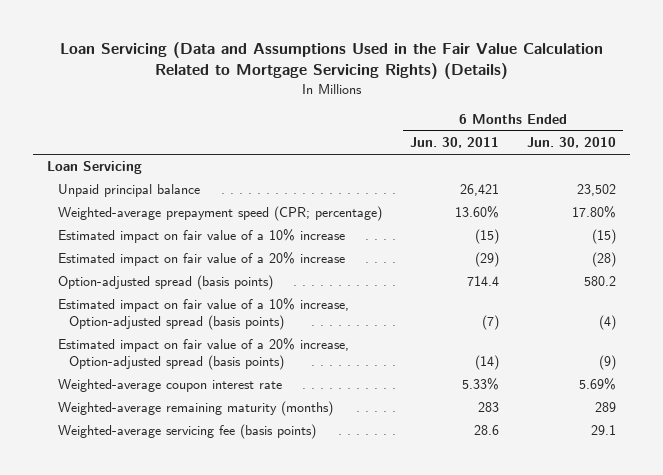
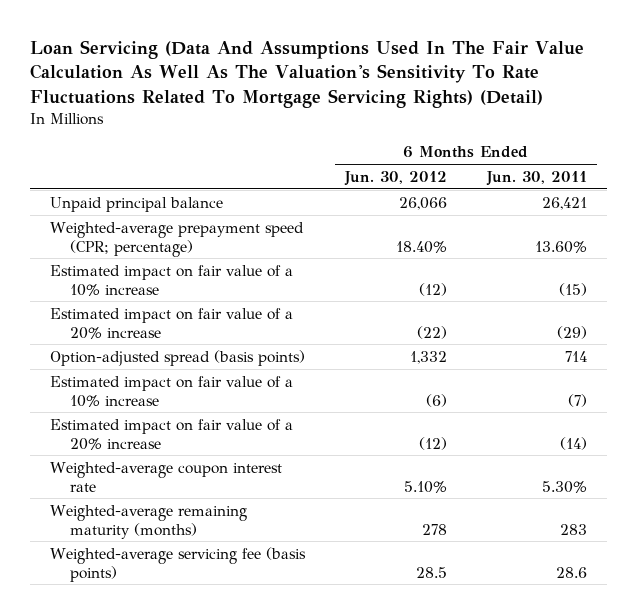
- Loan Servicing (Data and Assumptions Used in the Fair Value Calculation Related to Mortgage Servicing Rights) (Details)
+ Loan Servicing (Data And Assumptions Used In The Fair Value Calculation As Well As The Valuation's Sensitivity To Rate Fluctuations Related To Mortgage Servicing Rights) (Detail)
- | 6 Months Ended Jun. 30, 2011 | 6 Months Ended Jun. 30, 2010
+ | 6 Months Ended Jun. 30, 2012 | 6 Months Ended Jun. 30, 2011
- Loan Servicing
- Option-adjusted spread (basis points) | 714.4 | 580.2
- Estimated impact on fair value of a 10% increase, Option-adjusted spread (basis points) | (7) | (4)
- Estimated impact on fair value of a 20% increase, Option-adjusted spread (basis points) | (14) | (9)
- Weighted-average coupon interest rate | 5.33% | 5.69%
+ Option-adjusted spread (basis points) | 1,332 | 714
+ Estimated impact on fair value of a 10% increase | (6) | (7)
+ Estimated impact on fair value of a 20% increase | (12) | (14)
+ Weighted-average coupon interest rate | 5.10% | 5.30%

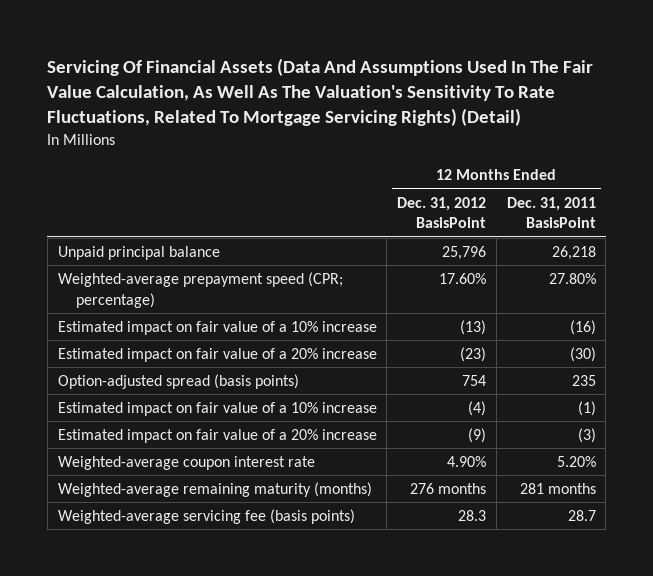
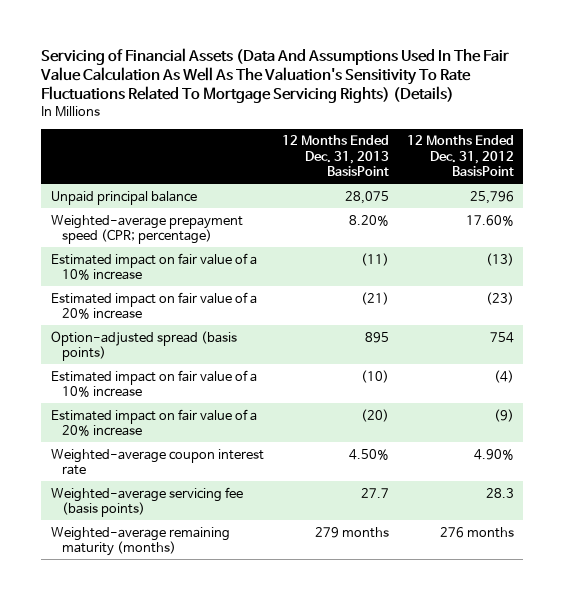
- Servicing Of Financial Assets (Data And Assumptions Used In The Fair Value Calculation, As Well As The Valuation's Sensitivity To Rate Fluctuations, Related To Mortgage Servicing Rights) (Detail)
+ Servicing of Financial Assets (Data And Assumptions Used In The Fair Value Calculation As Well As The Valuation's Sensitivity To Rate Fluctuations Related To Mortgage Servicing Rights) (Details)
- | 12 Months Ended Dec. 31, 2012 BasisPoint | 12 Months Ended Dec. 31, 2011 BasisPoint
+ | 12 Months Ended Dec. 31, 2013 BasisPoint | 12 Months Ended Dec. 31, 2012 BasisPoint
moved down: Weighted-average remaining maturity (months) | 279 months | 276 months

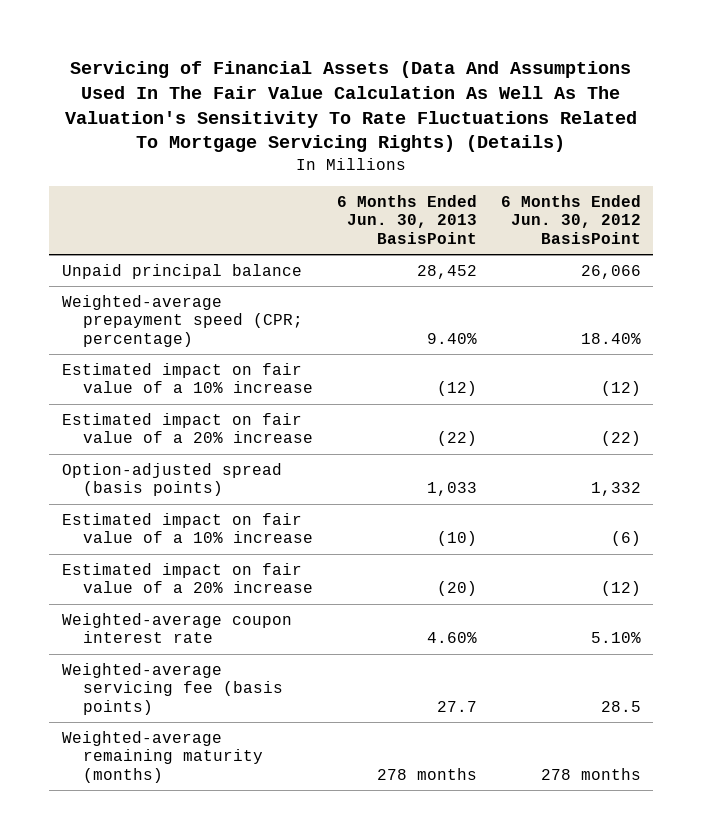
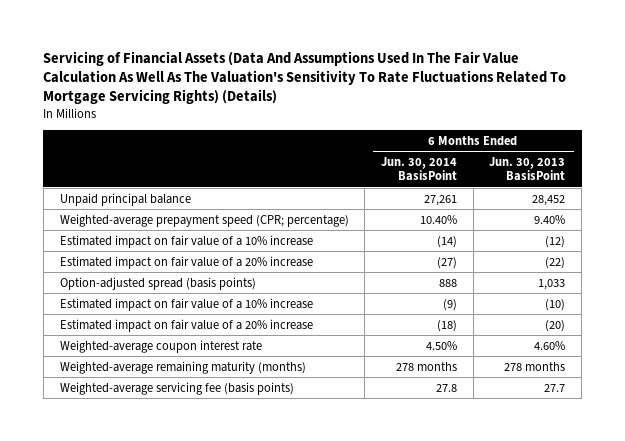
- | 6 Months Ended Jun. 30, 2013 BasisPoint | 6 Months Ended Jun. 30, 2012 BasisPoint
+ | 6 Months Ended Jun. 30, 2014 BasisPoint | 6 Months Ended Jun. 30, 2013 BasisPoint
moved down: Weighted-average servicing fee (basis points) | 27.8 | 27.7

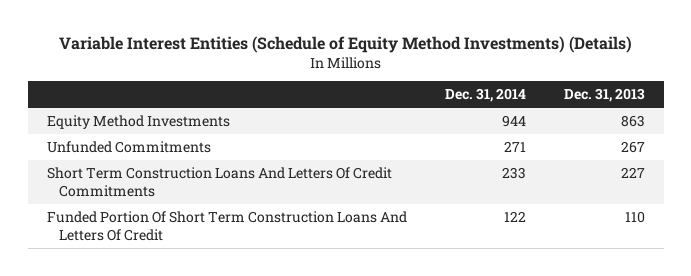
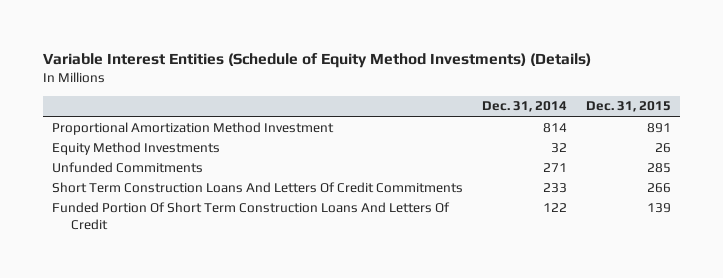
- | Dec. 31, 2014 | Dec. 31, 2013
+ | Dec. 31, 2014 | Dec. 31, 2015
- Equity Method Investments | 944 | 863
+ Proportional Amortization Method Investment | 814 | 891
+ Equity Method Investments | 32 | 26

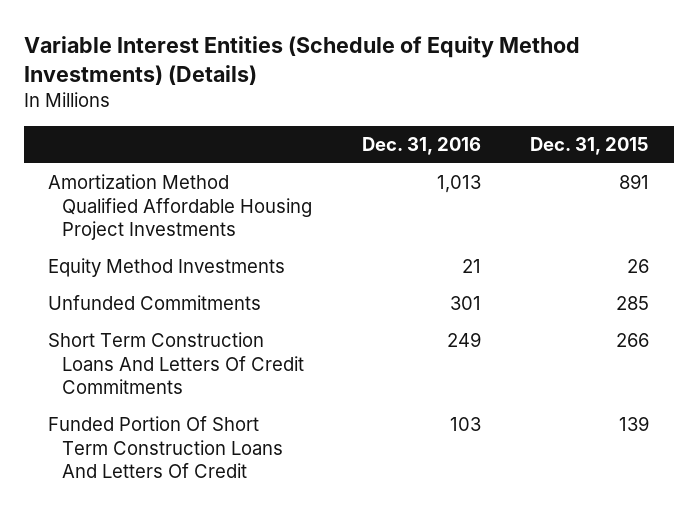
- | Dec. 31, 2014 | Dec. 31, 2015
+ | Dec. 31, 2016 | Dec. 31, 2015
- Proportional Amortization Method Investment | 814 | 891
+ Amortization Method Qualified Affordable Housing Project Investments | 1,013 | 891

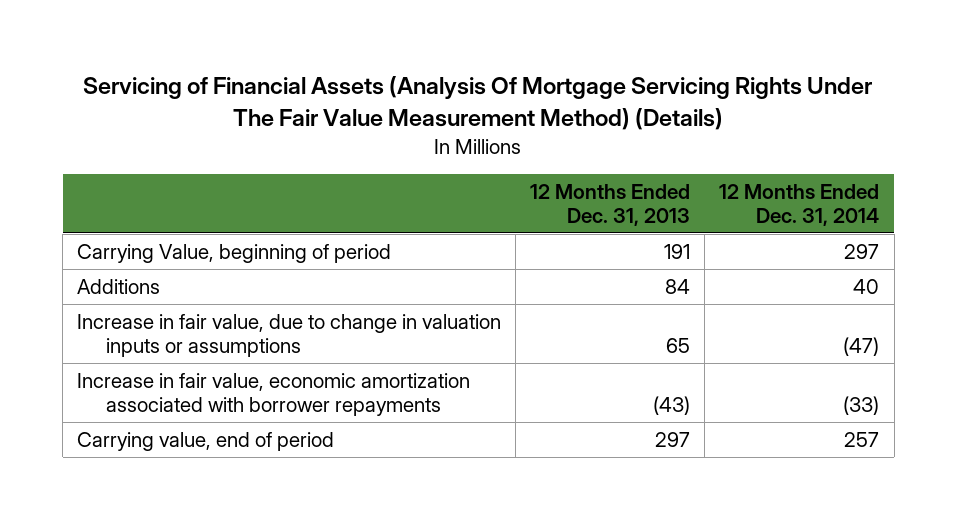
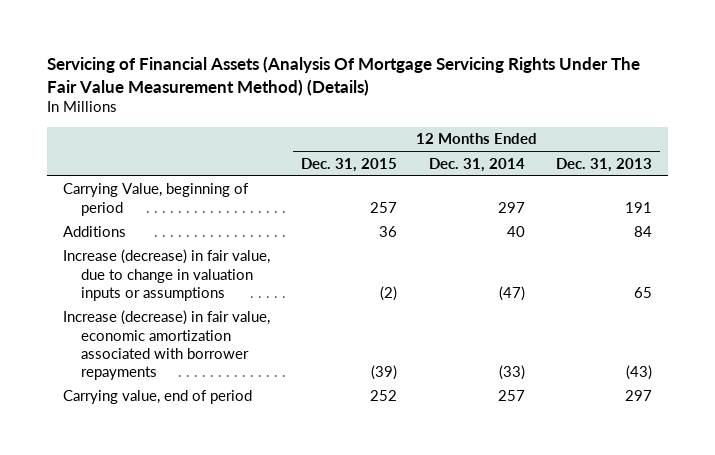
- | 12 Months Ended Dec. 31, 2013 | 12 Months Ended Dec. 31, 2014
+ | 12 Months Ended Dec. 31, 2015 | 12 Months Ended Dec. 31, 2014 | 12 Months Ended Dec. 31, 2013
- Increase in fair value, due to change in valuation inputs or assumptions | 65 | (47)
- Increase in fair value, economic amortization associated with borrower repayments | (43) | (33)
+ Increase (decrease) in fair value, due to change in valuation inputs or assumptions | (2) | (47) | 65
+ Increase (decrease) in fair value, economic amortization associated with borrower repayments | (39) | (33) | (43)

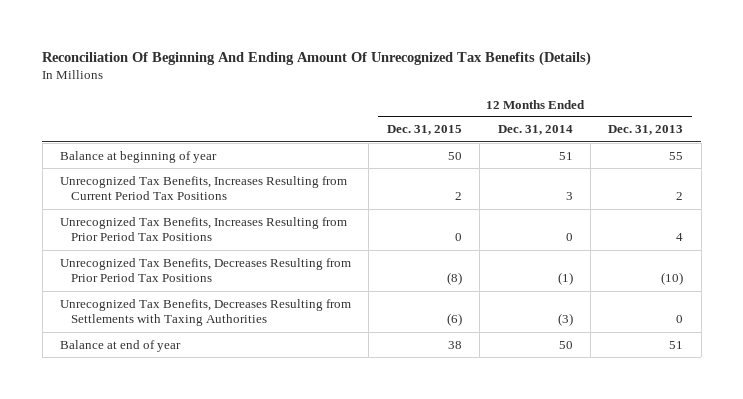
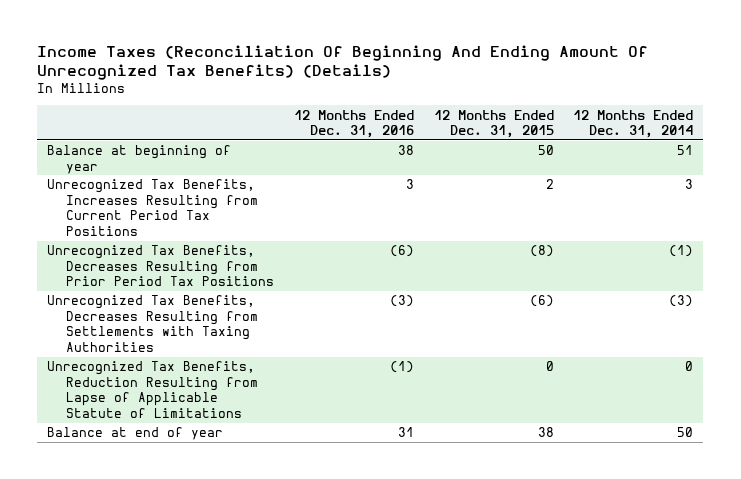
- Reconciliation Of Beginning And Ending Amount Of Unrecognized Tax Benefits (Details)
+ Income Taxes (Reconciliation Of Beginning And Ending Amount Of Unrecognized Tax Benefits) (Details)
- | 12 Months Ended Dec. 31, 2015 | 12 Months Ended Dec. 31, 2014 | 12 Months Ended Dec. 31, 2013
+ | 12 Months Ended Dec. 31, 2016 | 12 Months Ended Dec. 31, 2015 | 12 Months Ended Dec. 31, 2014
- Unrecognized Tax Benefits, Increases Resulting from Prior Period Tax Positions | 0 | 0 | 4
+ Unrecognized Tax Benefits, Reduction Resulting from Lapse of Applicable Statute of Limitations | (1) | 0 | 0

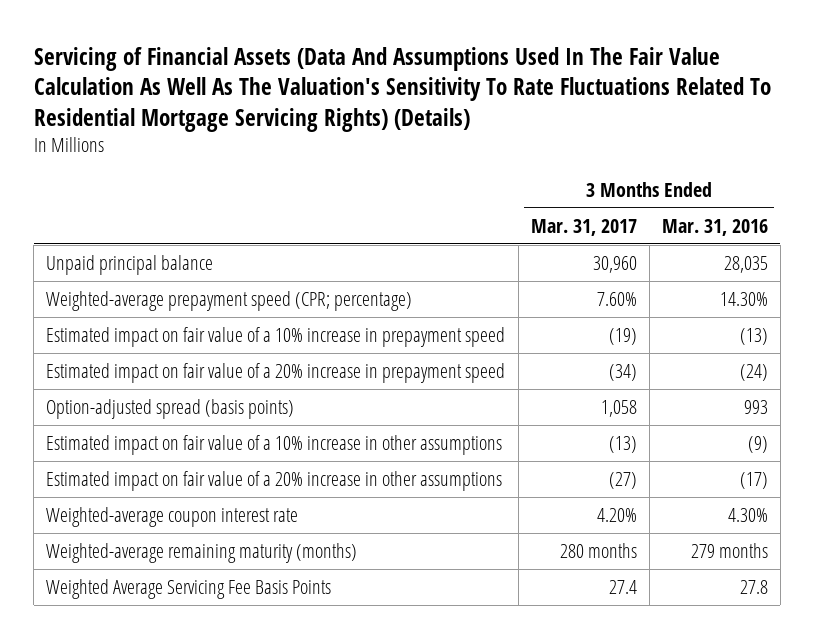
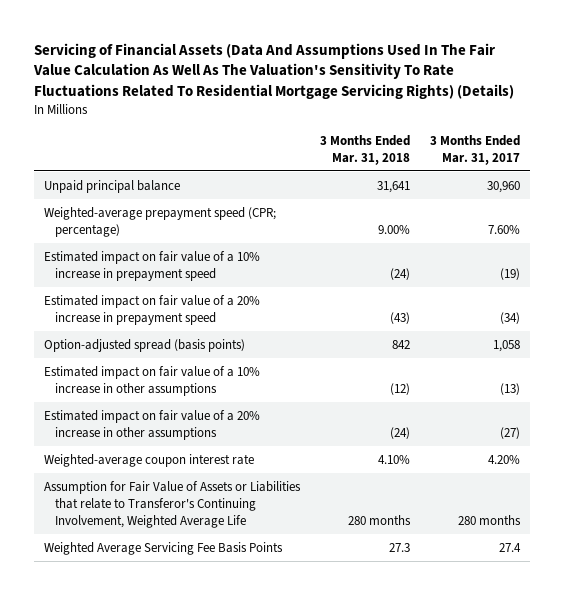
- | 3 Months Ended Mar. 31, 2017 | 3 Months Ended Mar. 31, 2016
+ | 3 Months Ended Mar. 31, 2018 | 3 Months Ended Mar. 31, 2017
- Weighted-average remaining maturity (months) | 280 months | 279 months
+ Assumption for Fair Value of Assets or Liabilities that relate to Transferor's Continuing Involvement, Weighted Average Life | 280 months | 280 months

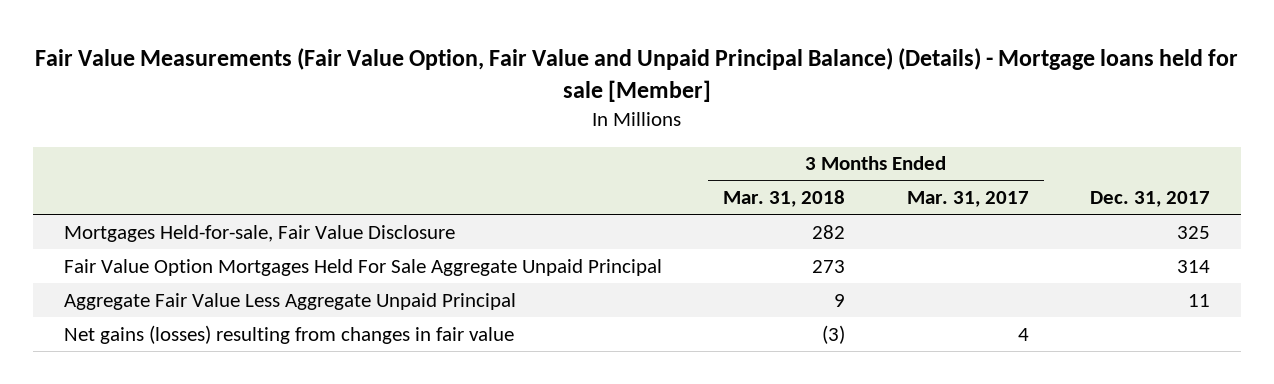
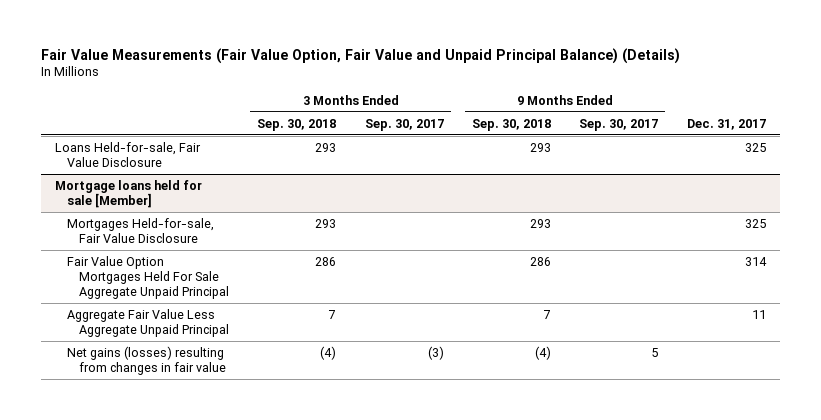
- Fair Value Measurements (Fair Value Option, Fair Value and Unpaid Principal Balance) (Details) - Mortgage loans held for sale [Member]
+ Fair Value Measurements (Fair Value Option, Fair Value and Unpaid Principal Balance) (Details)
- | 3 Months Ended Mar. 31, 2018 | 3 Months Ended Mar. 31, 2017 | Dec. 31, 2017
+ | 3 Months Ended Sep. 30, 2018 | 3 Months Ended Sep. 30, 2017 | 9 Months Ended Sep. 30, 2018 | 9 Months Ended Sep. 30, 2017 | Dec. 31, 2017
+ Loans Held-for-sale, Fair Value Disclosure | 293 | | 293 | | 325
+ Mortgage loans held for sale [Member]

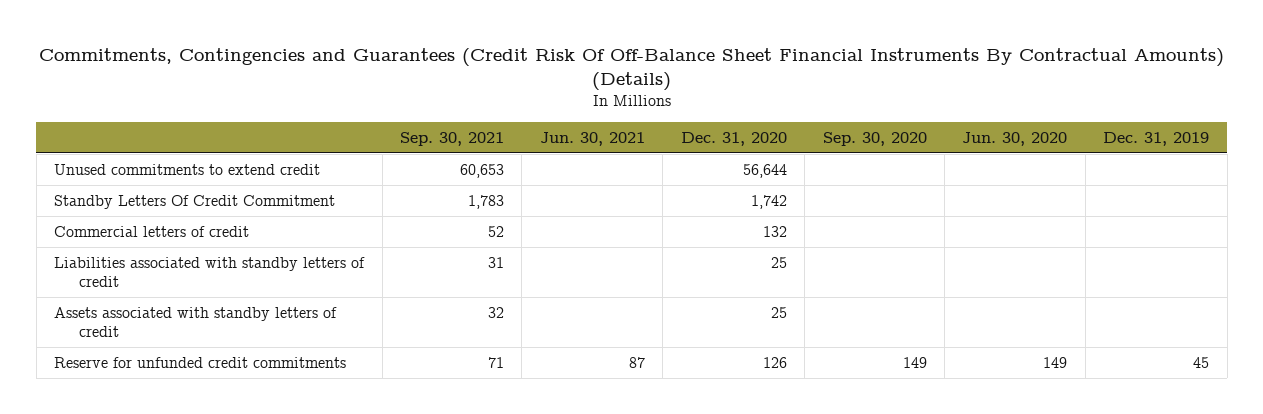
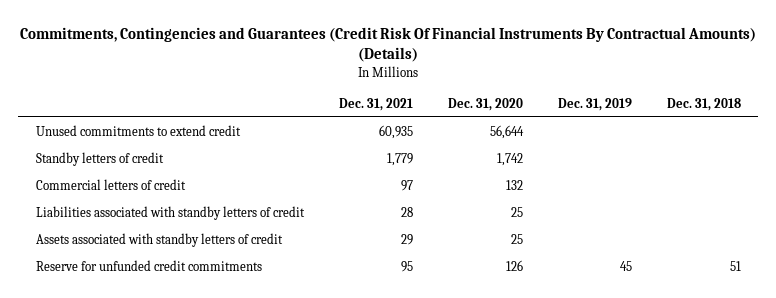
- Commitments, Contingencies and Guarantees (Credit Risk Of Off-Balance Sheet Financial Instruments By Contractual Amounts) (Details)
+ Commitments, Contingencies and Guarantees (Credit Risk Of Financial Instruments By Contractual Amounts) (Details)
- | Sep. 30, 2021 | Jun. 30, 2021 | Dec. 31, 2020 | Sep. 30, 2020 | Jun. 30, 2020 | Dec. 31, 2019
+ | Dec. 31, 2021 | Dec. 31, 2020 | Dec. 31, 2019 | Dec. 31, 2018
- Standby Letters Of Credit Commitment | 1,783 | | 1,742 | | |
+ Standby letters of credit | 1,779 | 1,742 | |

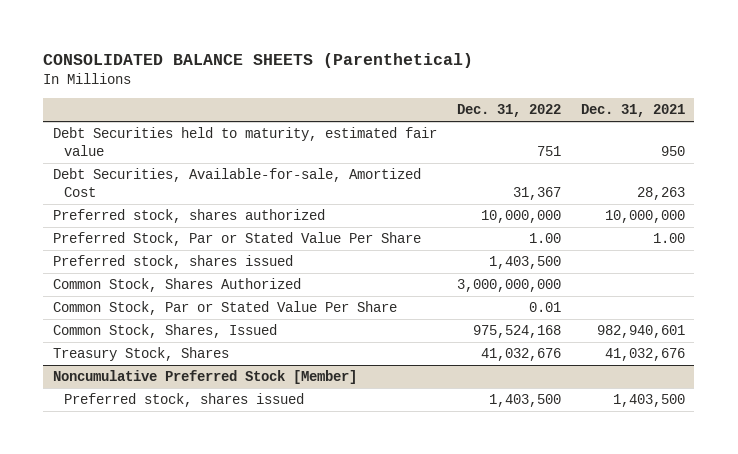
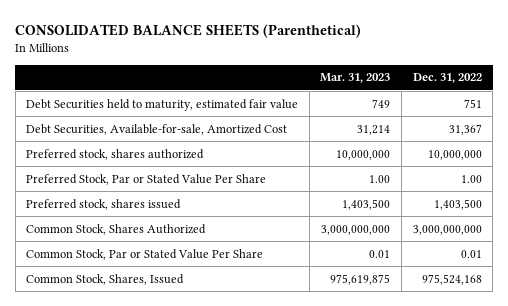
- | Dec. 31, 2022 | Dec. 31, 2021
+ | Mar. 31, 2023 | Dec. 31, 2022
- Treasury Stock, Shares | 41,032,676 | 41,032,676
- Noncumulative Preferred Stock [Member]
- Preferred stock, shares issued | 1,403,500 | 1,403,500

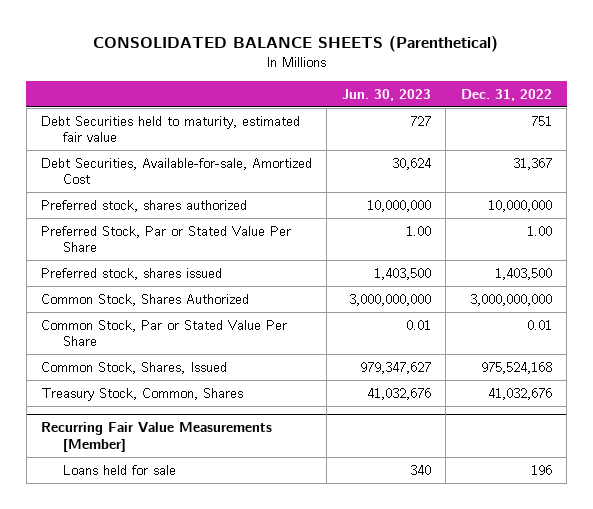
- | Mar. 31, 2023 | Dec. 31, 2022
+ | Jun. 30, 2023 | Dec. 31, 2022
+ Treasury Stock, Common, Shares | 41,032,676 | 41,032,676
+ Recurring Fair Value Measurements [Member]
+ Loans held for sale | 340 | 196

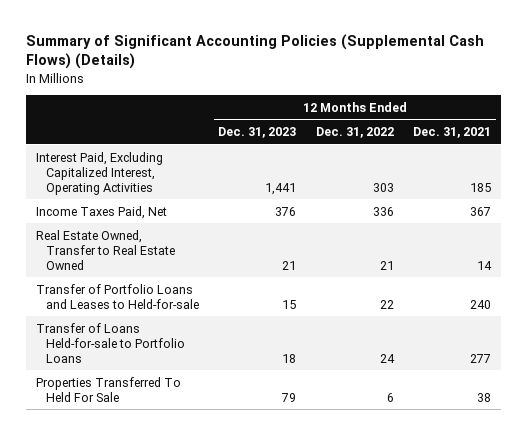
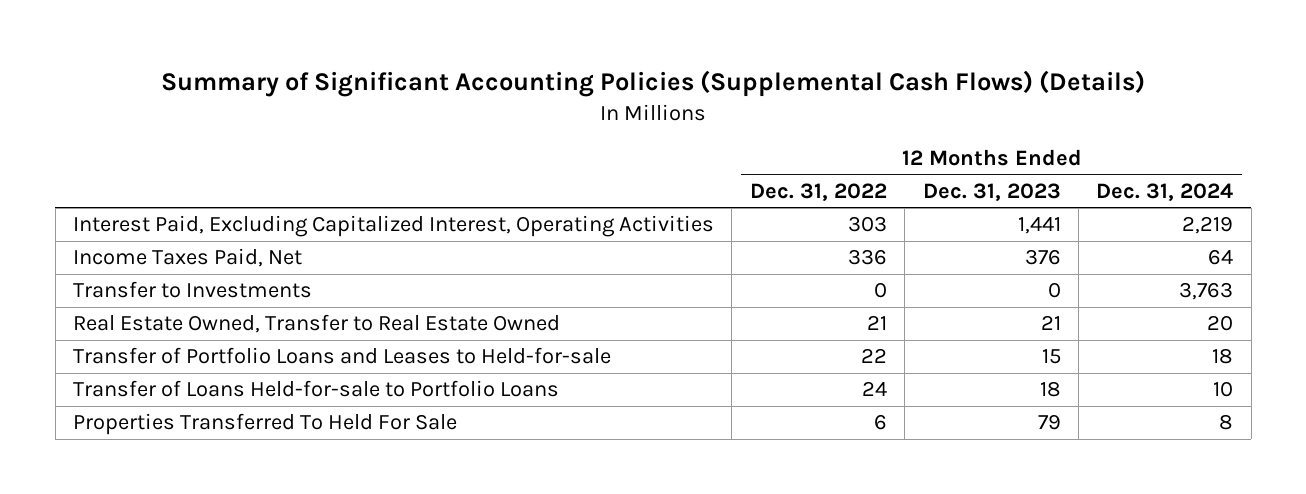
- | 12 Months Ended Dec. 31, 2023 | 12 Months Ended Dec. 31, 2022 | 12 Months Ended Dec. 31, 2021
+ | 12 Months Ended Dec. 31, 2022 | 12 Months Ended Dec. 31, 2023 | 12 Months Ended Dec. 31, 2024
+ Transfer to Investments | 0 | 0 | 3,763

